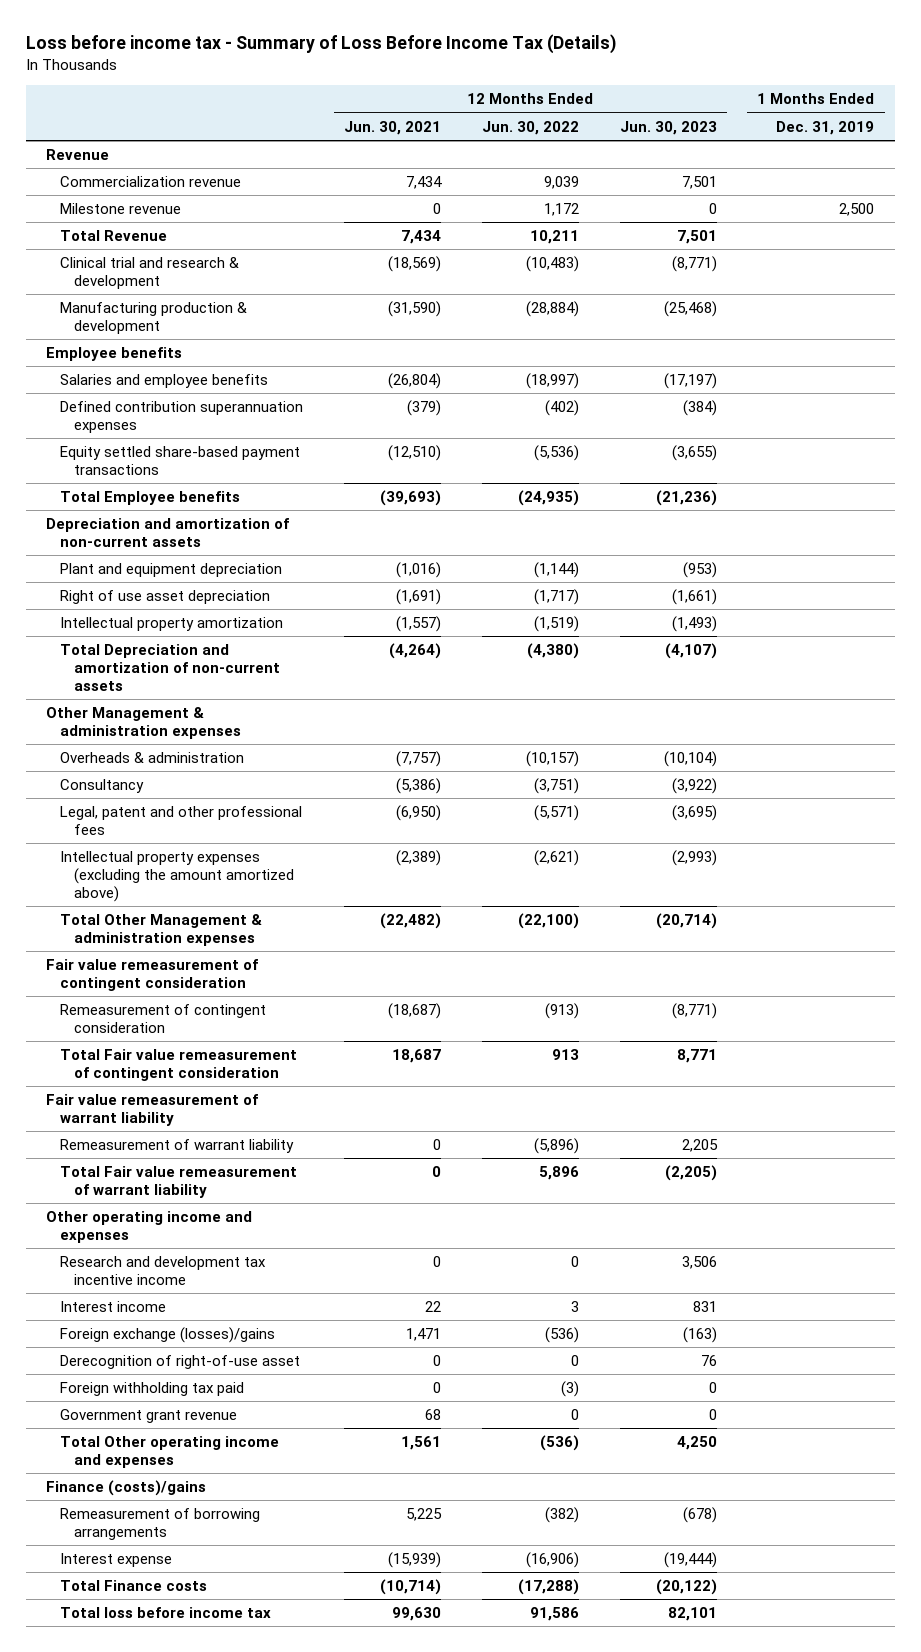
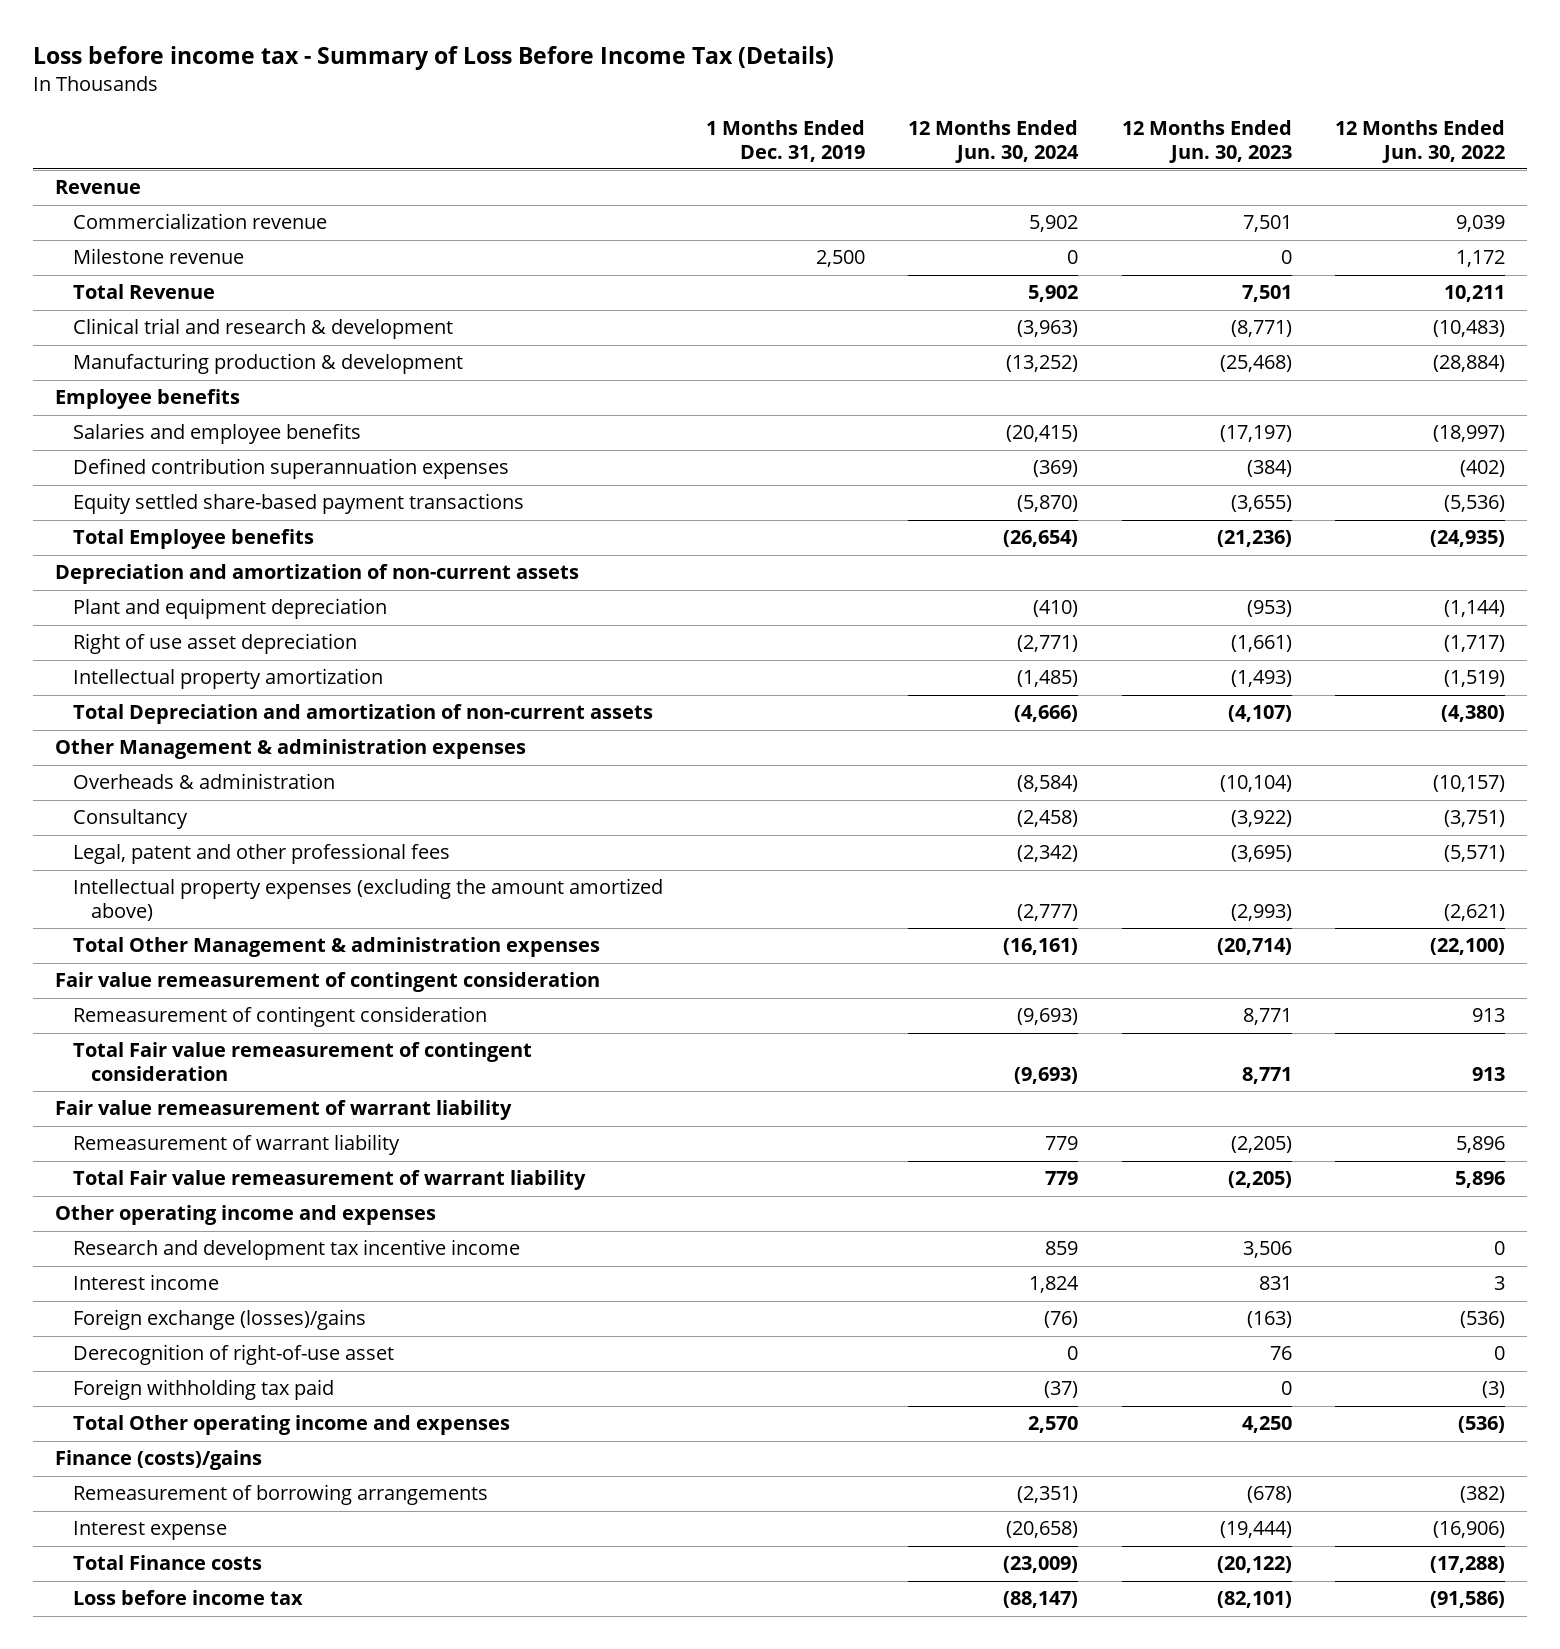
- | 12 Months Ended Jun. 30, 2021 | 12 Months Ended Jun. 30, 2022 | 12 Months Ended Jun. 30, 2023 | 1 Months Ended Dec. 31, 2019
+ | 1 Months Ended Dec. 31, 2019 | 12 Months Ended Jun. 30, 2024 | 12 Months Ended Jun. 30, 2023 | 12 Months Ended Jun. 30, 2022
- Remeasurement of contingent consideration | (18,687) | (913) | (8,771) |
+ Remeasurement of contingent consideration | | (9,693) | 8,771 | 913
- Remeasurement of warrant liability | 0 | (5,896) | 2,205 |
+ Remeasurement of warrant liability | | 779 | (2,205) | 5,896
- Government grant revenue | 68 | 0 | 0 |
- Total loss before income tax | 99,630 | 91,586 | 82,101 |
+ Loss before income tax | | (88,147) | (82,101) | (91,586)

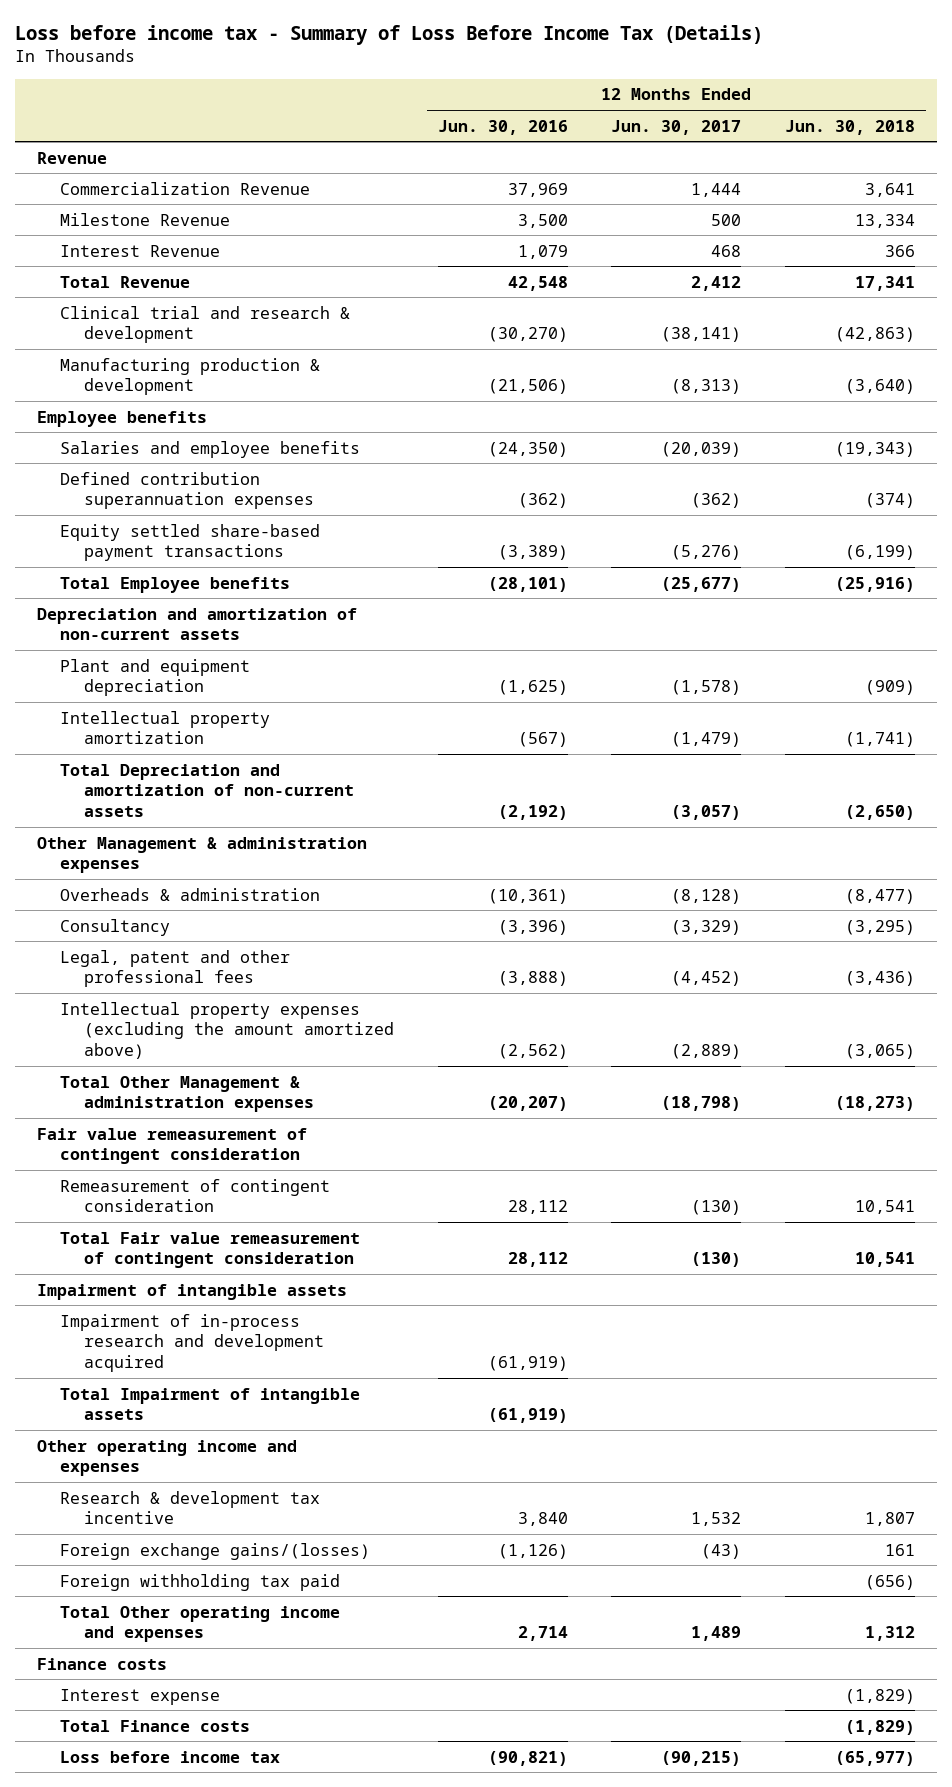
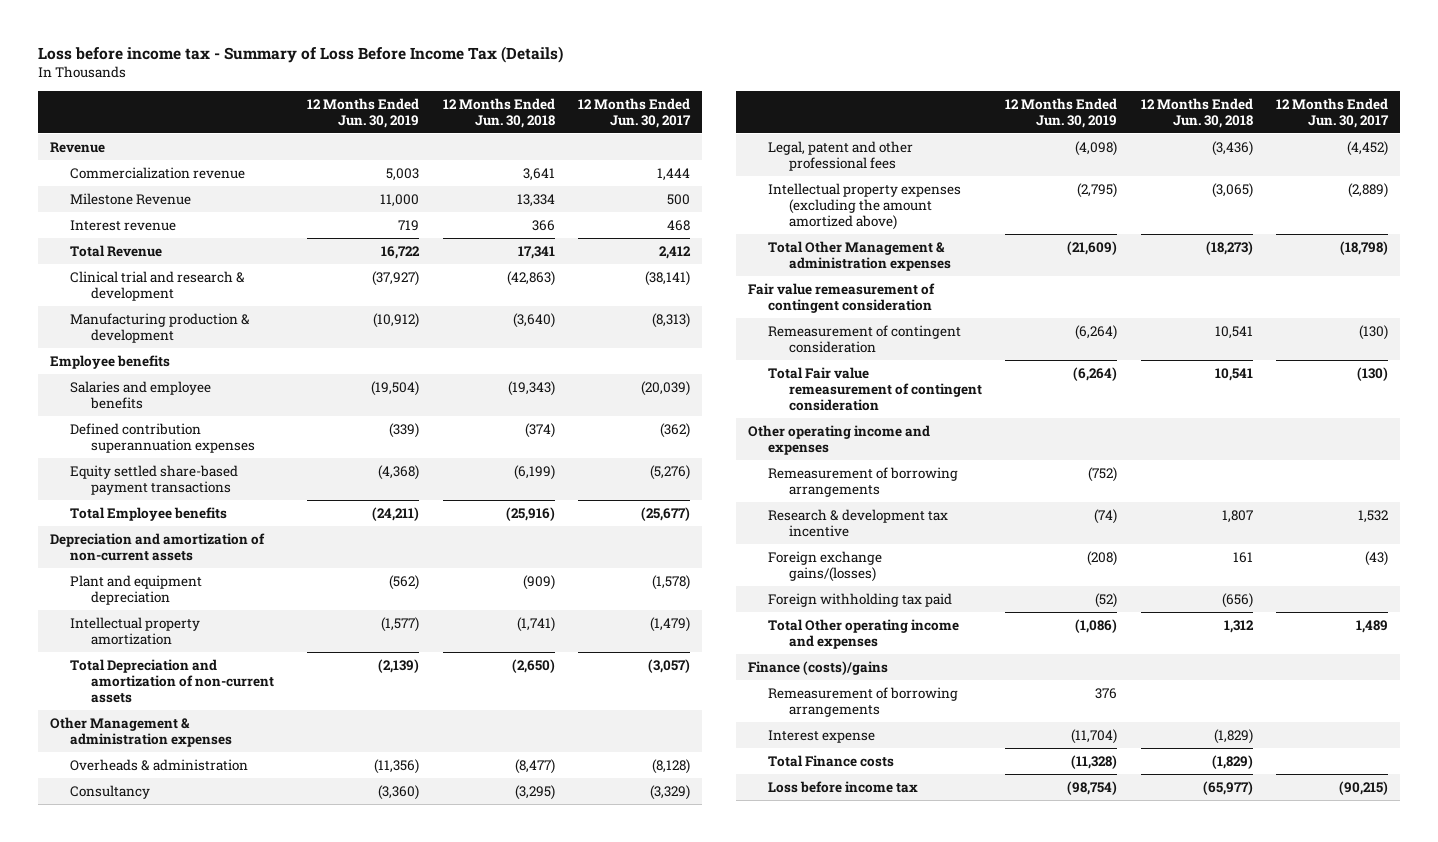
- | 12 Months Ended Jun. 30, 2016 | 12 Months Ended Jun. 30, 2017 | 12 Months Ended Jun. 30, 2018
+ | 12 Months Ended Jun. 30, 2019 | 12 Months Ended Jun. 30, 2018 | 12 Months Ended Jun. 30, 2017
- Commercialization Revenue | 37,969 | 1,444 | 3,641
+ Commercialization revenue | 5,003 | 3,641 | 1,444
- Interest Revenue | 1,079 | 468 | 366
+ Interest revenue | 719 | 366 | 468
- Impairment of intangible assets
- Impairment of in-process research and development acquired | (61,919) | |
- Total Impairment of intangible assets | (61,919) | |
+ Remeasurement of borrowing arrangements | (752) | |
- Finance costs
+ Finance (costs)/gains
+ Remeasurement of borrowing arrangements | 376 | |

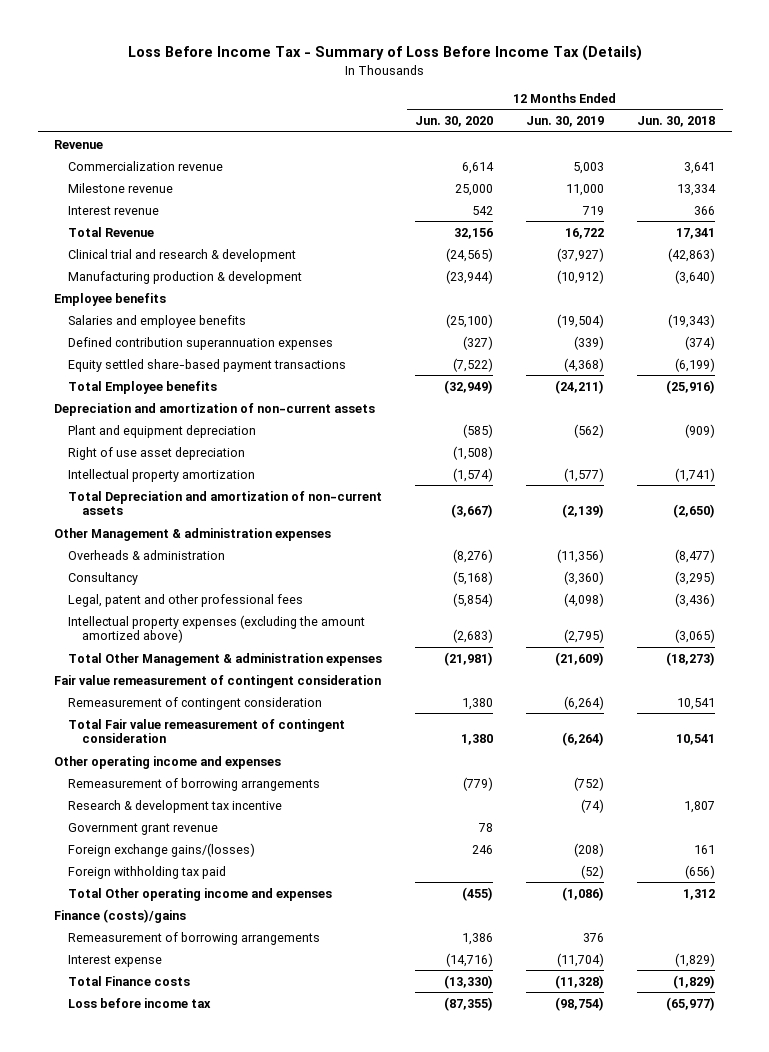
- Loss before income tax - Summary of Loss Before Income Tax (Details)
+ Loss Before Income Tax - Summary of Loss Before Income Tax (Details)
- | 12 Months Ended Jun. 30, 2019 | 12 Months Ended Jun. 30, 2018 | 12 Months Ended Jun. 30, 2017
+ | 12 Months Ended Jun. 30, 2020 | 12 Months Ended Jun. 30, 2019 | 12 Months Ended Jun. 30, 2018
- Milestone Revenue | 11,000 | 13,334 | 500
+ Milestone revenue | 25,000 | 11,000 | 13,334
+ Right of use asset depreciation | (1,508) | |
+ Government grant revenue | 78 | |

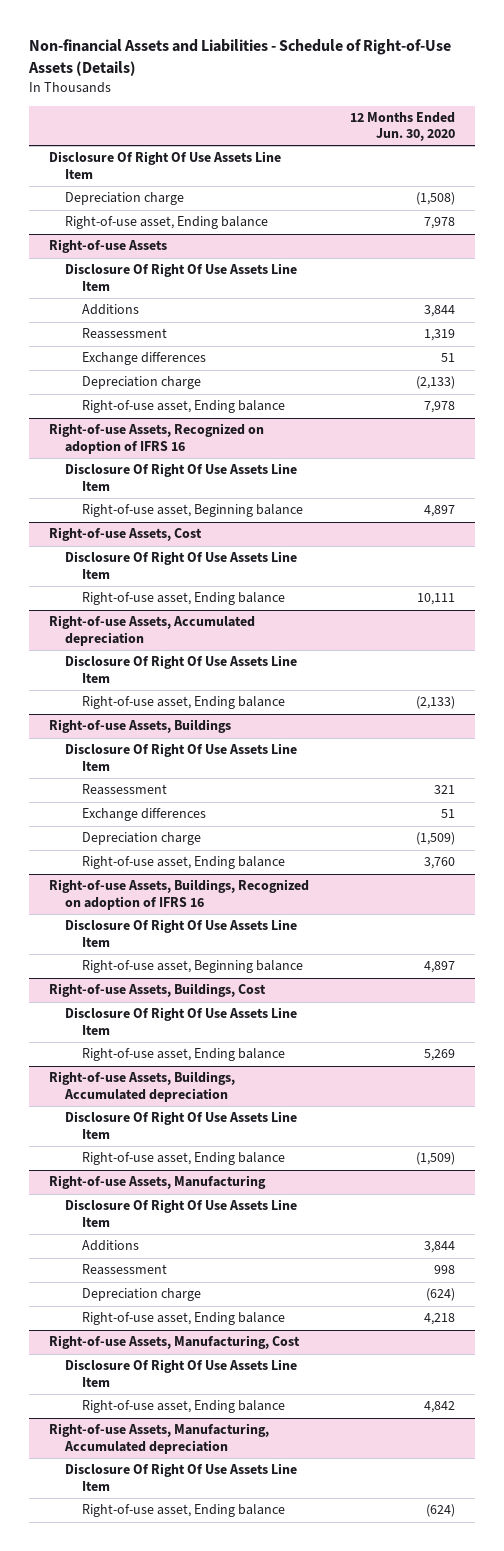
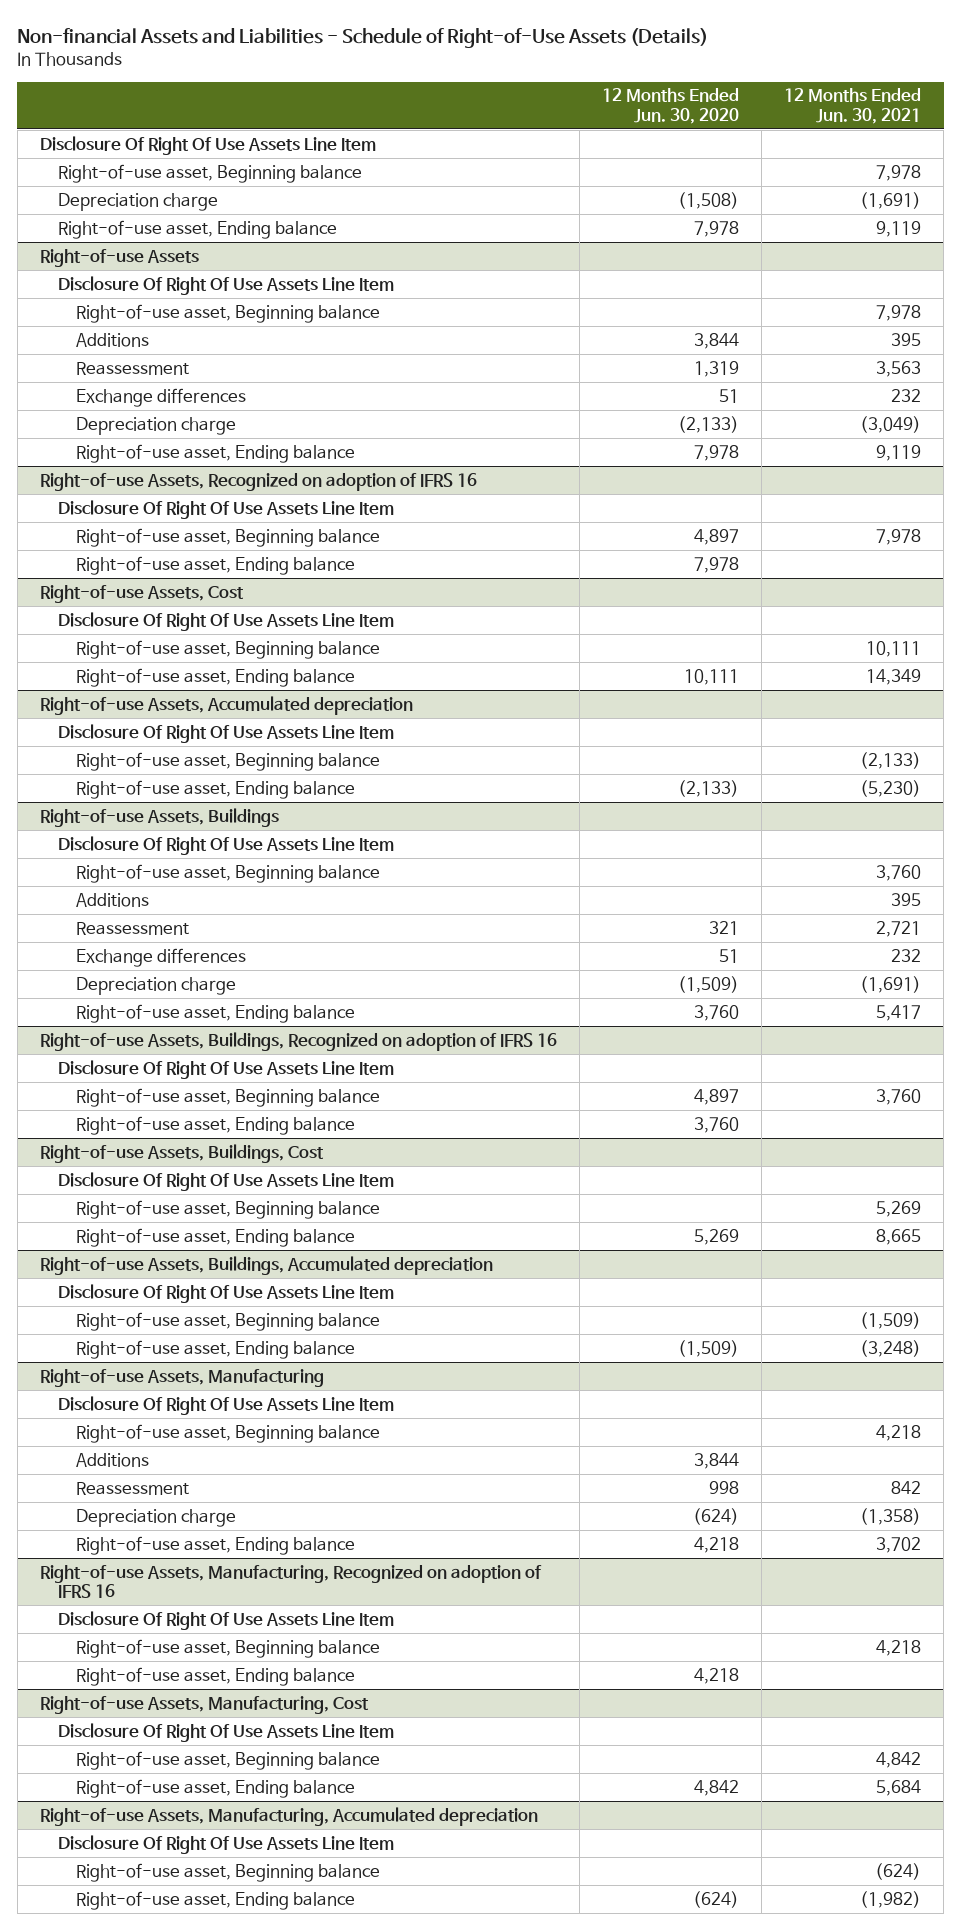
- | 12 Months Ended Jun. 30, 2020
+ | 12 Months Ended Jun. 30, 2020 | 12 Months Ended Jun. 30, 2021
+ Right-of-use asset, Beginning balance | | 7,978
@ Right-of-use Assets
+ Right-of-use asset, Beginning balance | | 7,978
@ Right-of-use Assets, Recognized on adoption of IFRS 16
+ Right-of-use asset, Ending balance | 7,978 |
@ Right-of-use Assets, Cost
+ Right-of-use asset, Beginning balance | | 10,111
@ Right-of-use Assets, Accumulated depreciation
+ Right-of-use asset, Beginning balance | | (2,133)
@ Right-of-use Assets, Buildings
+ Right-of-use asset, Beginning balance | | 3,760
+ Additions | | 395
@ Right-of-use Assets, Buildings, Recognized on adoption of IFRS 16
+ Right-of-use asset, Ending balance | 3,760 |
@ Right-of-use Assets, Buildings, Cost
+ Right-of-use asset, Beginning balance | | 5,269
@ Right-of-use Assets, Buildings, Accumulated depreciation
+ Right-of-use asset, Beginning balance | | (1,509)
@ Right-of-use Assets, Manufacturing
+ Right-of-use asset, Beginning balance | | 4,218
+ Right-of-use Assets, Manufacturing, Recognized on adoption of IFRS 16
+ Disclosure Of Right Of Use Assets Line Item
+ Right-of-use asset, Beginning balance | | 4,218
+ Right-of-use asset, Ending balance | 4,218 |
@ Right-of-use Assets, Manufacturing, Cost
+ Right-of-use asset, Beginning balance | | 4,842
@ Right-of-use Assets, Manufacturing, Accumulated depreciation
+ Right-of-use asset, Beginning balance | | (624)

